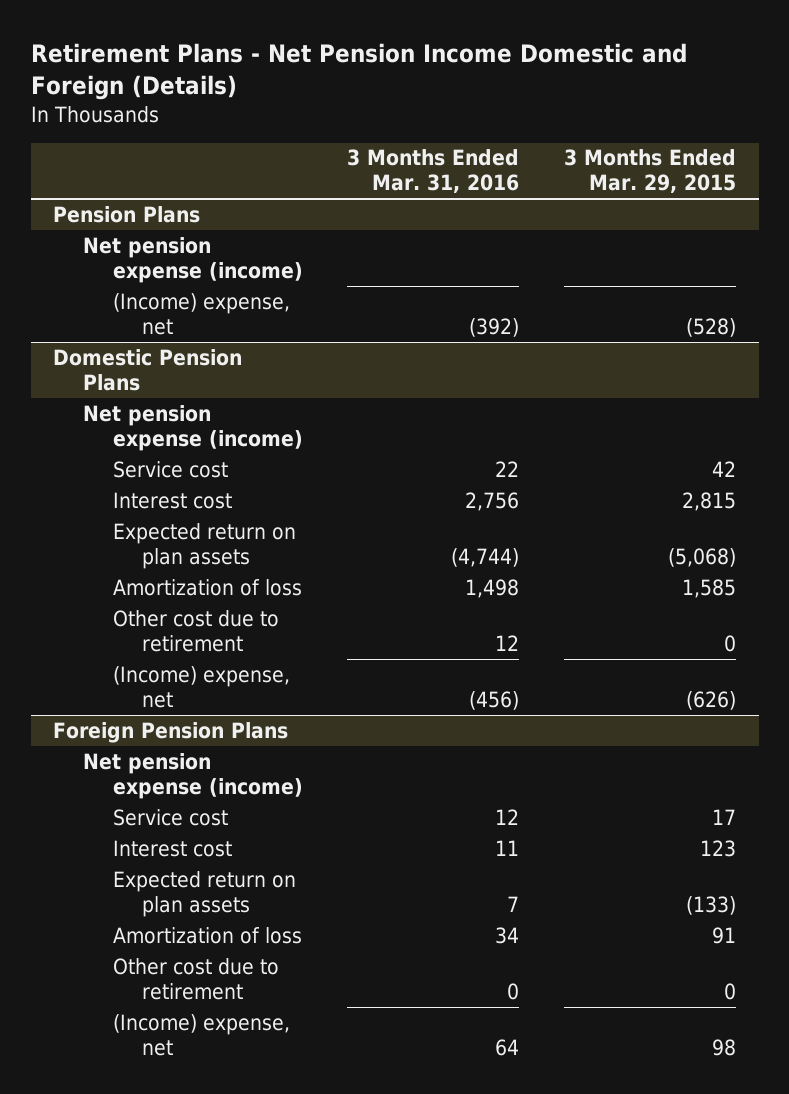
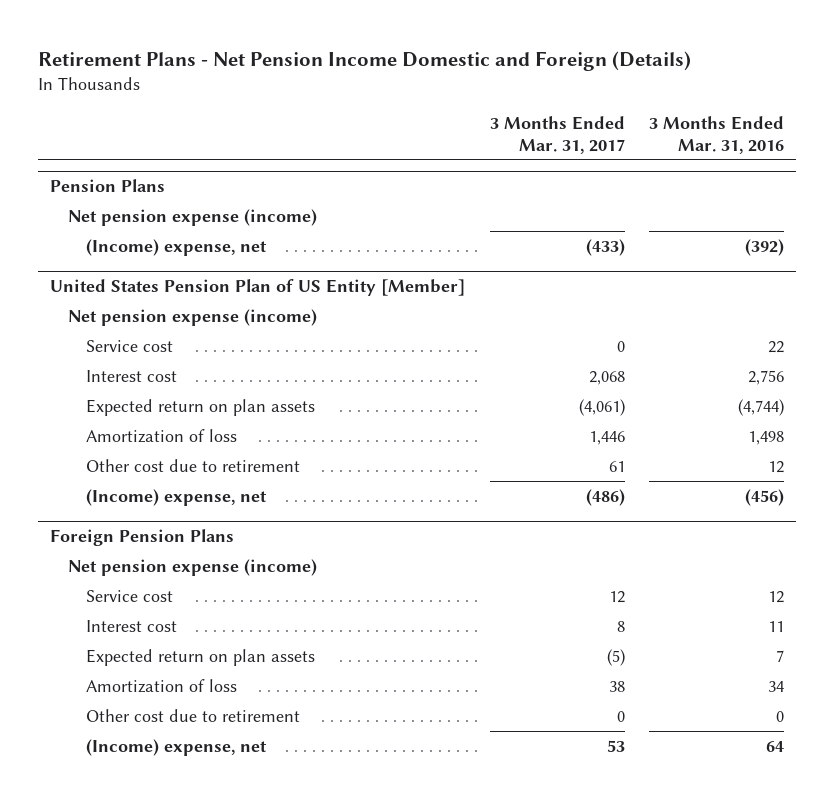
- | 3 Months Ended Mar. 31, 2016 | 3 Months Ended Mar. 29, 2015
+ | 3 Months Ended Mar. 31, 2017 | 3 Months Ended Mar. 31, 2016
- Domestic Pension Plans
+ United States Pension Plan of US Entity [Member]

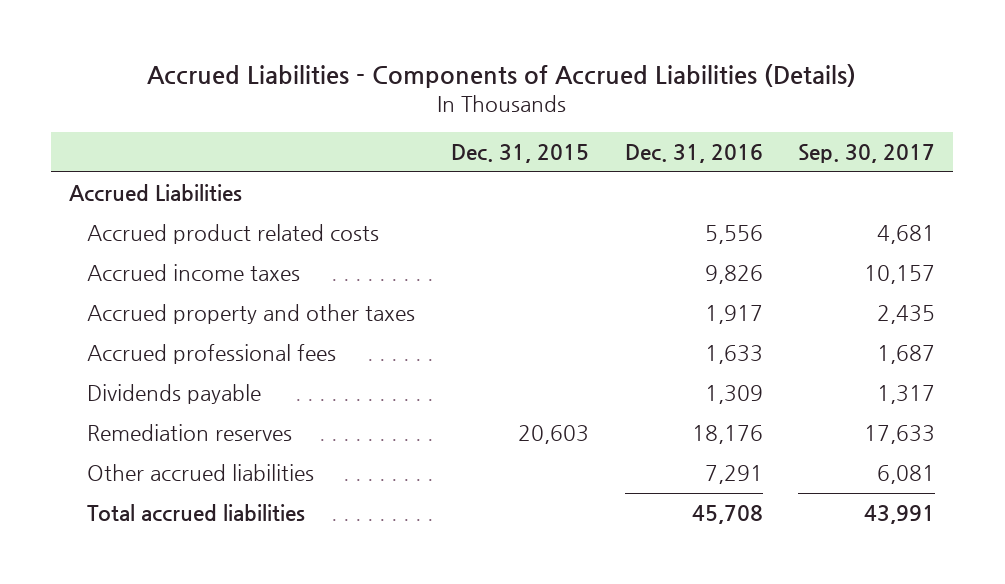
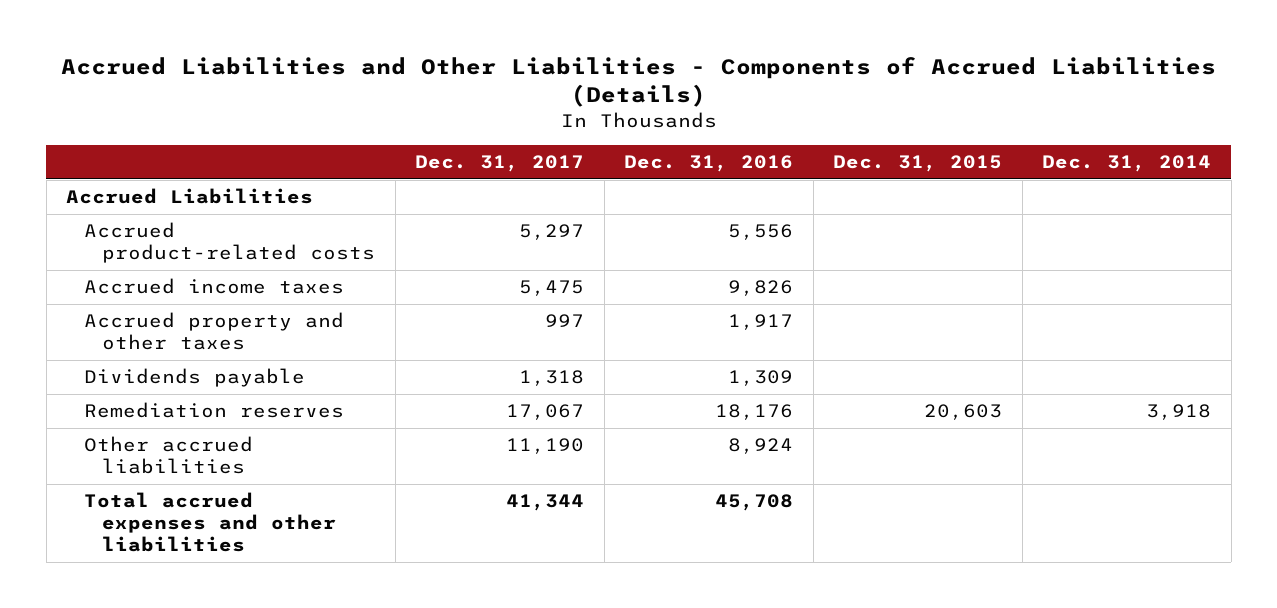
- Accrued Liabilities - Components of Accrued Liabilities (Details)
+ Accrued Liabilities and Other Liabilities - Components of Accrued Liabilities (Details)
- | Dec. 31, 2015 | Dec. 31, 2016 | Sep. 30, 2017
+ | Dec. 31, 2017 | Dec. 31, 2016 | Dec. 31, 2015 | Dec. 31, 2014
- Accrued product related costs | | 5,556 | 4,681
+ Accrued product-related costs | 5,297 | 5,556 | |
- Accrued professional fees | | 1,633 | 1,687
- Other accrued liabilities | | 7,291 | 6,081
- Total accrued liabilities | | 45,708 | 43,991
+ Other accrued liabilities | 11,190 | 8,924 | |
+ Total accrued expenses and other liabilities | 41,344 | 45,708 | |

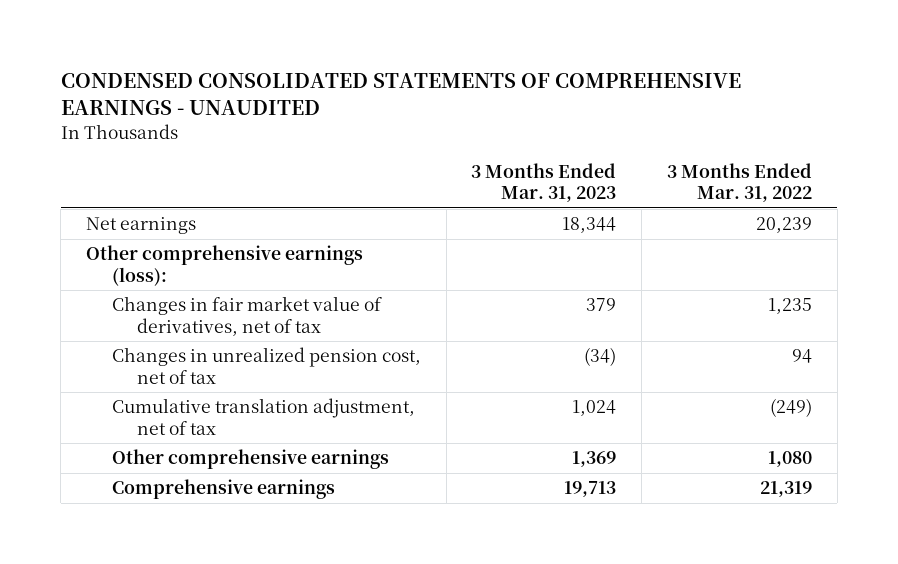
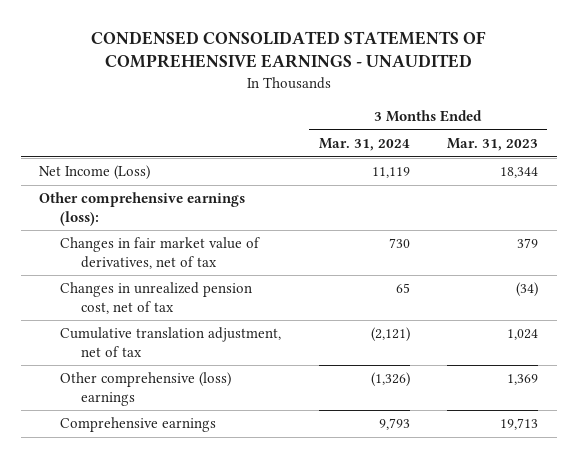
- | 3 Months Ended Mar. 31, 2023 | 3 Months Ended Mar. 31, 2022
+ | 3 Months Ended Mar. 31, 2024 | 3 Months Ended Mar. 31, 2023
- Net earnings | 18,344 | 20,239
+ Net Income (Loss) | 11,119 | 18,344
- Other comprehensive earnings | 1,369 | 1,080
+ Other comprehensive (loss) earnings | (1,326) | 1,369

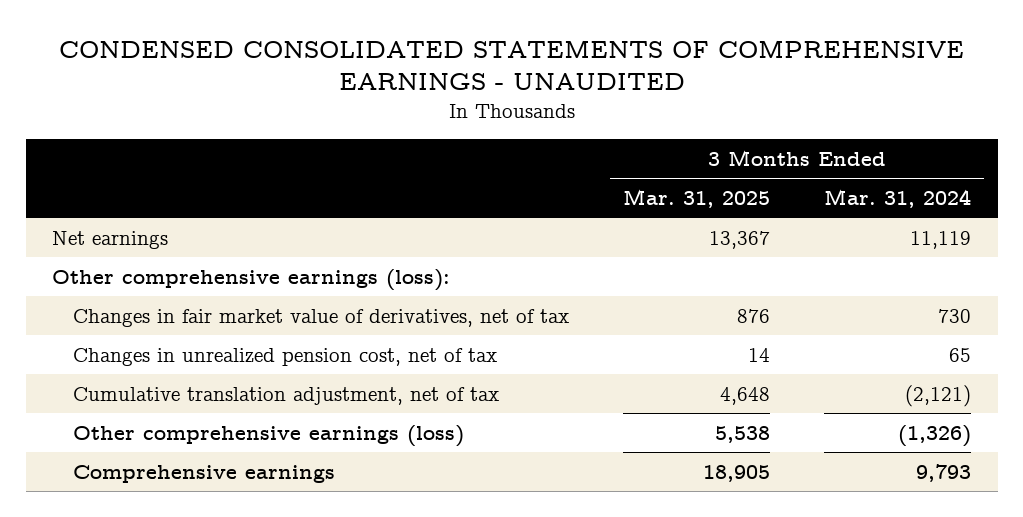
- | 3 Months Ended Mar. 31, 2024 | 3 Months Ended Mar. 31, 2023
+ | 3 Months Ended Mar. 31, 2025 | 3 Months Ended Mar. 31, 2024
- Net Income (Loss) | 11,119 | 18,344
+ Net earnings | 13,367 | 11,119
- Other comprehensive (loss) earnings | (1,326) | 1,369
+ Other comprehensive earnings (loss) | 5,538 | (1,326)

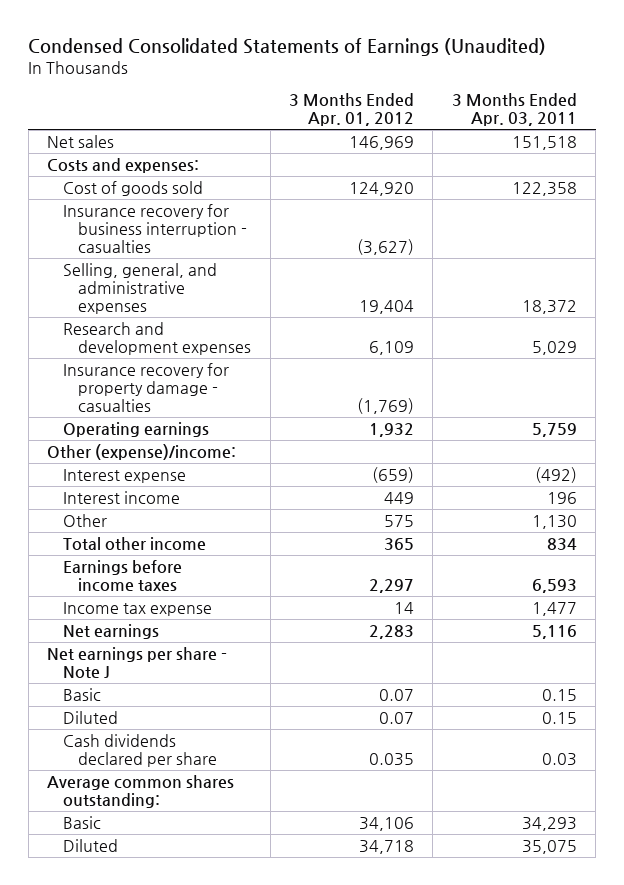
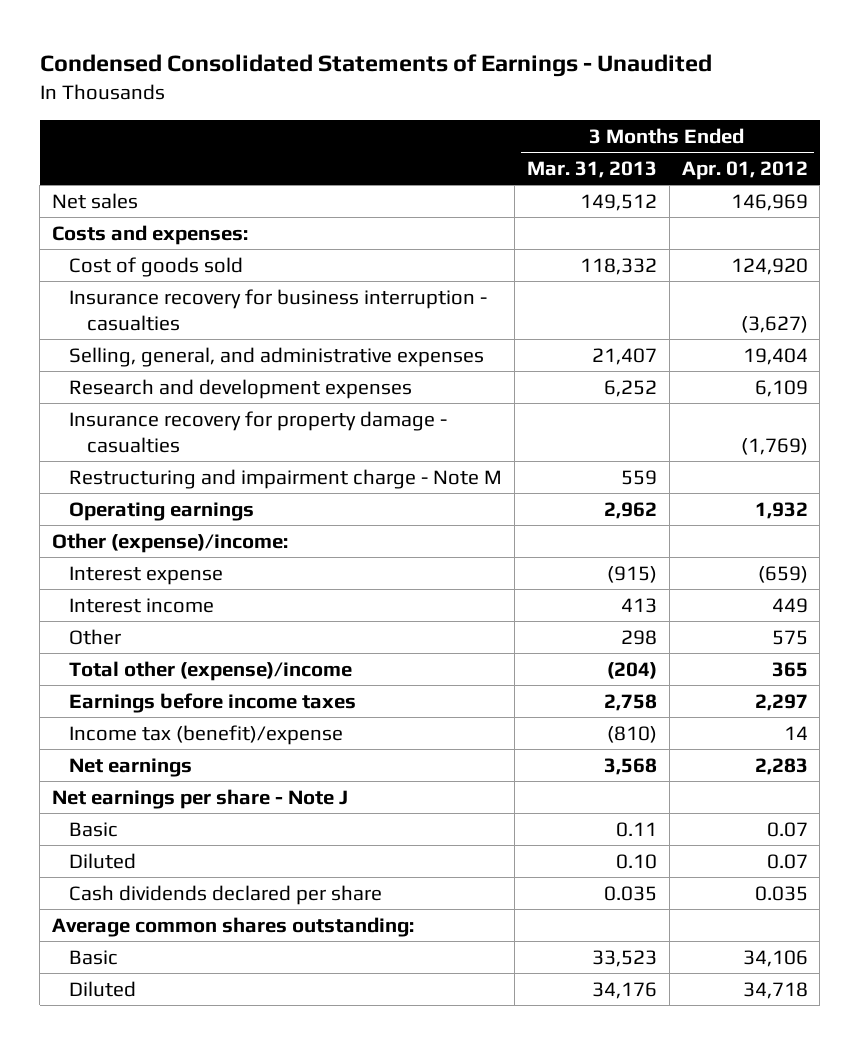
- Condensed Consolidated Statements of Earnings (Unaudited)
+ Condensed Consolidated Statements of Earnings - Unaudited
- | 3 Months Ended Apr. 01, 2012 | 3 Months Ended Apr. 03, 2011
+ | 3 Months Ended Mar. 31, 2013 | 3 Months Ended Apr. 01, 2012
+ Restructuring and impairment charge - Note M | 559 |
- Total other income | 365 | 834
+ Total other (expense)/income | (204) | 365
- Income tax expense | 14 | 1,477
+ Income tax (benefit)/expense | (810) | 14

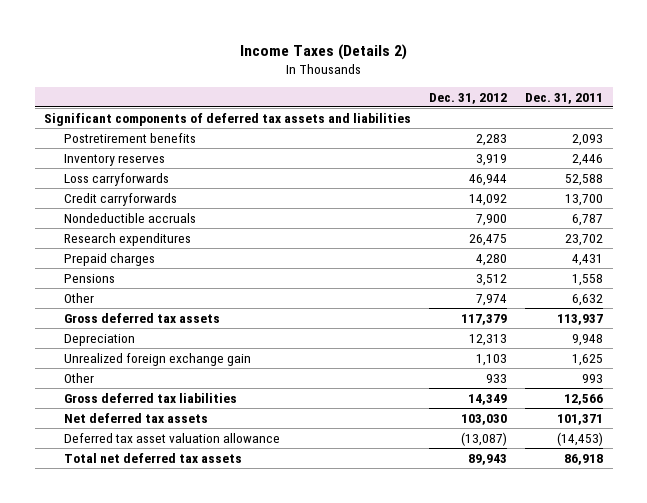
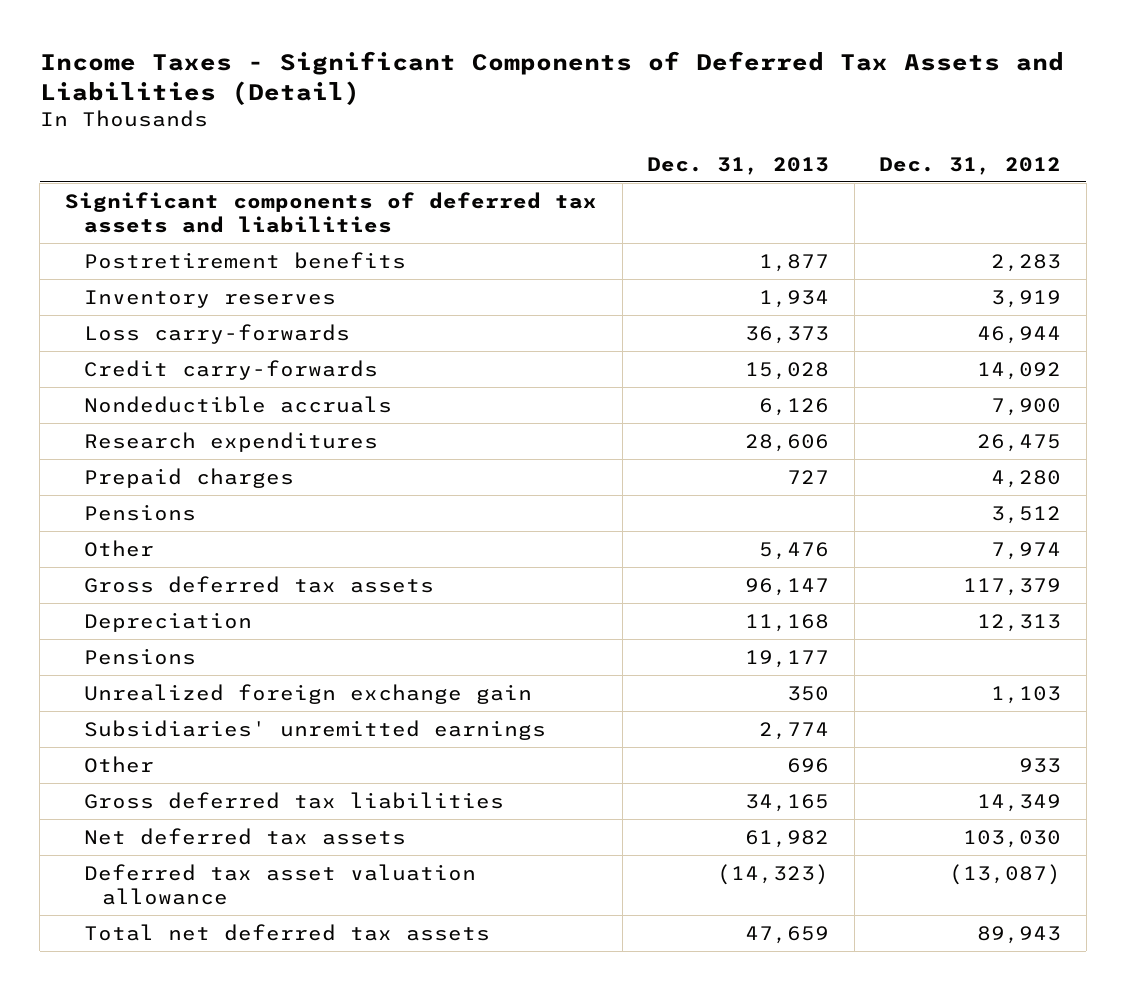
- Income Taxes (Details 2)
+ Income Taxes - Significant Components of Deferred Tax Assets and Liabilities (Detail)
- | Dec. 31, 2012 | Dec. 31, 2011
+ | Dec. 31, 2013 | Dec. 31, 2012
- Loss carryforwards | 46,944 | 52,588
- Credit carryforwards | 14,092 | 13,700
+ Loss carry-forwards | 36,373 | 46,944
+ Credit carry-forwards | 15,028 | 14,092
+ Pensions | 19,177 |
+ Subsidiaries' unremitted earnings | 2,774 |

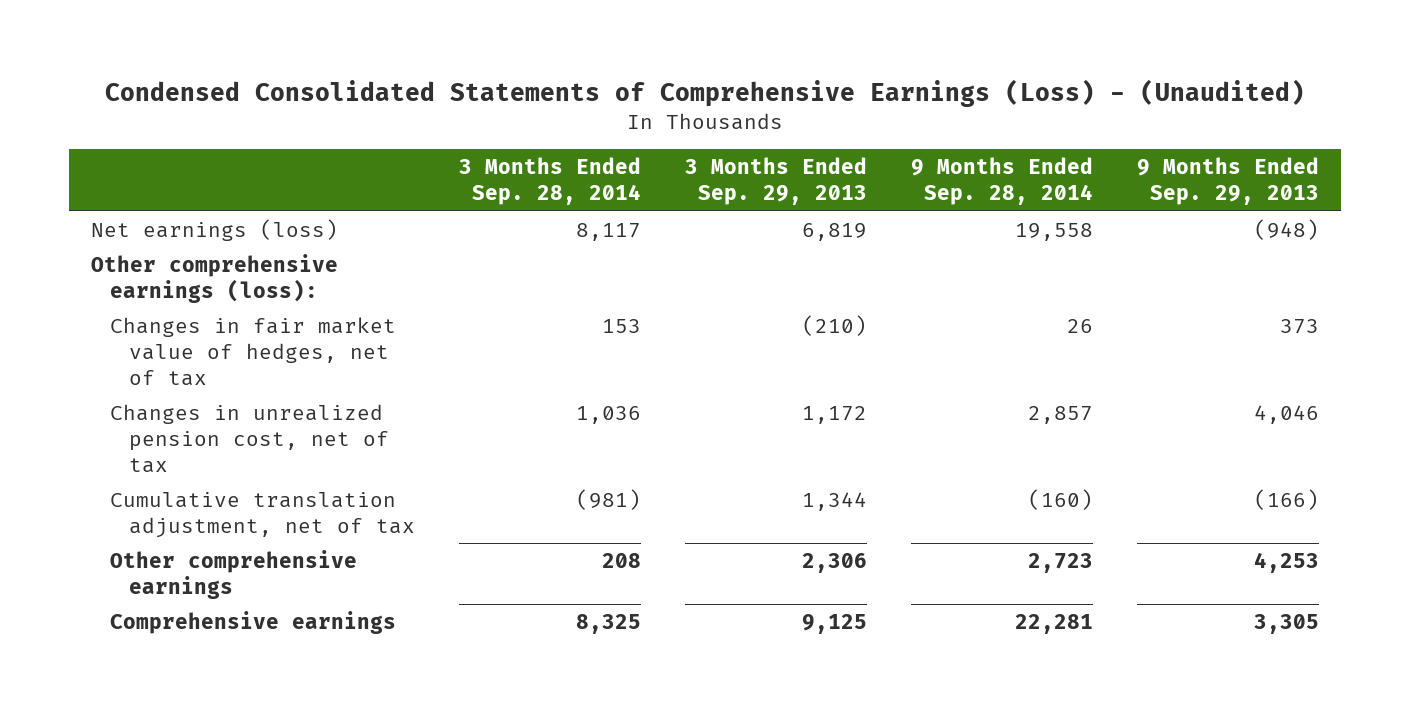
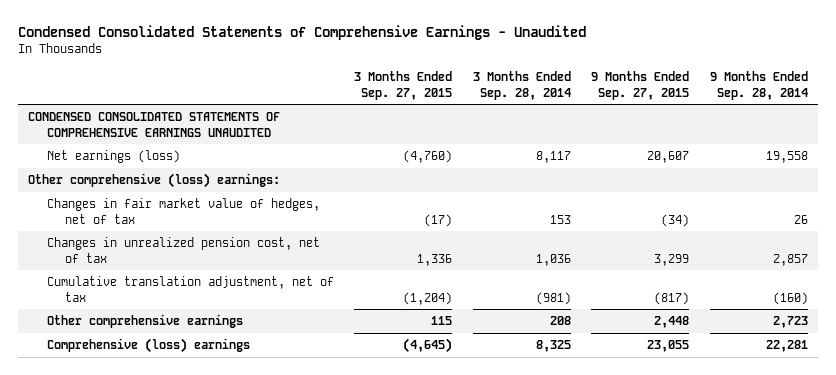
- Condensed Consolidated Statements of Comprehensive Earnings (Loss) - (Unaudited)
+ Condensed Consolidated Statements of Comprehensive Earnings - Unaudited
- | 3 Months Ended Sep. 28, 2014 | 3 Months Ended Sep. 29, 2013 | 9 Months Ended Sep. 28, 2014 | 9 Months Ended Sep. 29, 2013
+ | 3 Months Ended Sep. 27, 2015 | 3 Months Ended Sep. 28, 2014 | 9 Months Ended Sep. 27, 2015 | 9 Months Ended Sep. 28, 2014
+ CONDENSED CONSOLIDATED STATEMENTS OF COMPREHENSIVE EARNINGS UNAUDITED
- Other comprehensive earnings (loss):
+ Other comprehensive (loss) earnings:
- Comprehensive earnings | 8,325 | 9,125 | 22,281 | 3,305
+ Comprehensive (loss) earnings | (4,645) | 8,325 | 23,055 | 22,281

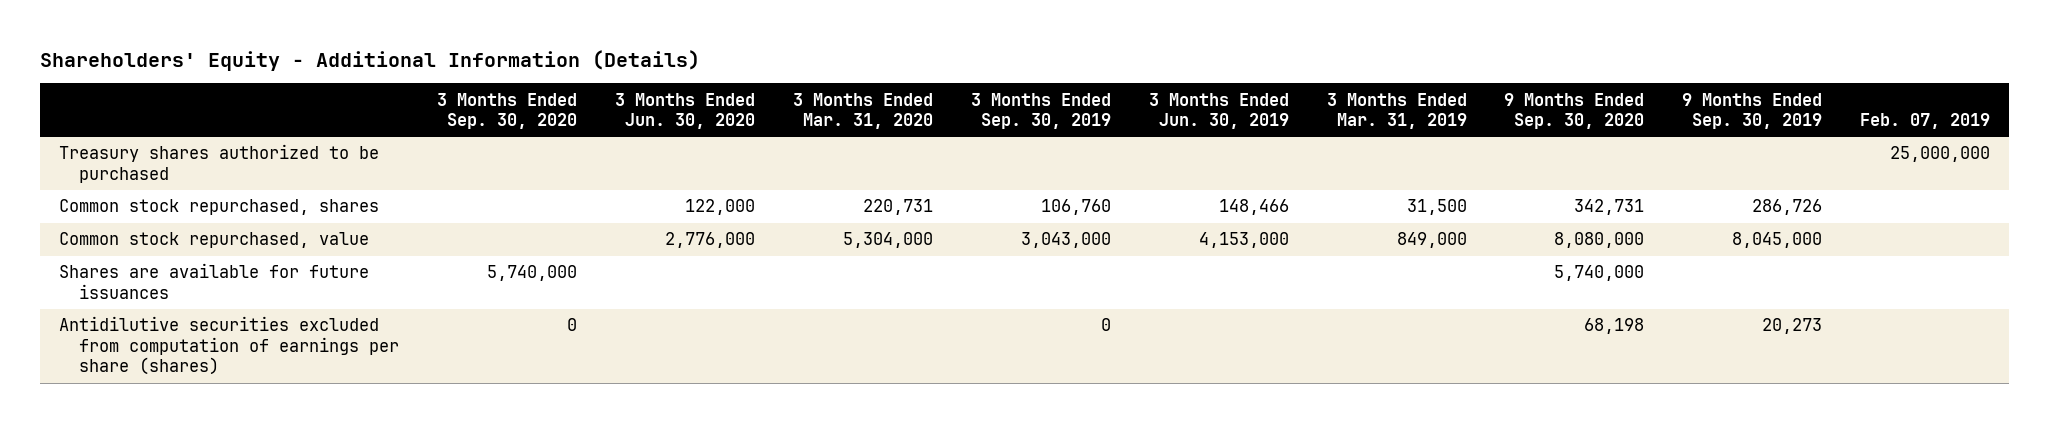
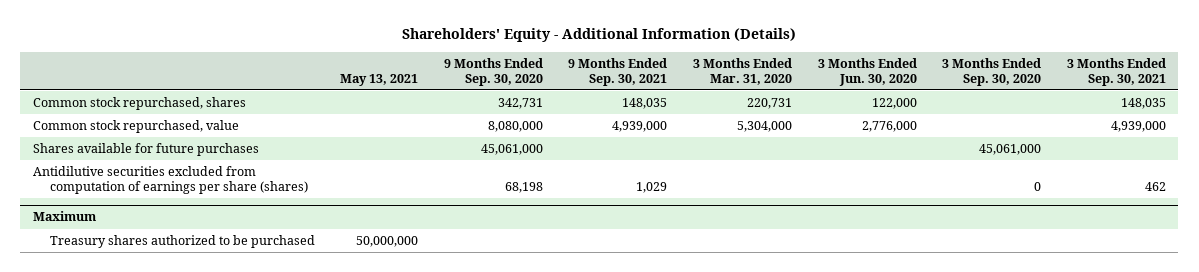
- | 3 Months Ended Sep. 30, 2020 | 3 Months Ended Jun. 30, 2020 | 3 Months Ended Mar. 31, 2020 | 3 Months Ended Sep. 30, 2019 | 3 Months Ended Jun. 30, 2019 | 3 Months Ended Mar. 31, 2019 | 9 Months Ended Sep. 30, 2020 | 9 Months Ended Sep. 30, 2019 | Feb. 07, 2019
+ | May 13, 2021 | 9 Months Ended Sep. 30, 2020 | 9 Months Ended Sep. 30, 2021 | 3 Months Ended Mar. 31, 2020 | 3 Months Ended Jun. 30, 2020 | 3 Months Ended Sep. 30, 2020 | 3 Months Ended Sep. 30, 2021
- Treasury shares authorized to be purchased | | | | | | | | | 25,000,000
- Shares are available for future issuances | 5,740,000 | | | | | | 5,740,000 | |
+ Shares available for future purchases | | 45,061,000 | | | | 45,061,000 |
+ Maximum
+ Treasury shares authorized to be purchased | 50,000,000 | | | | | |

